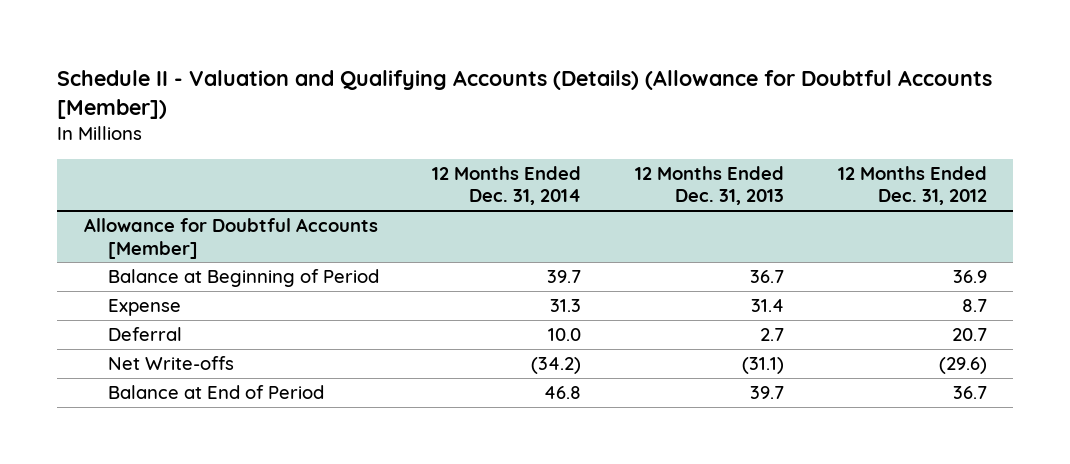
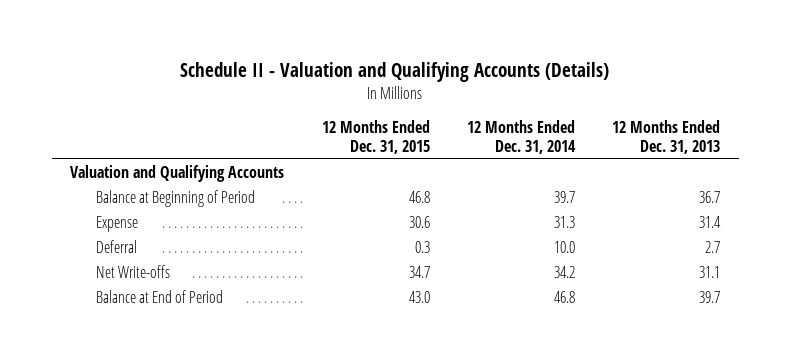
- Schedule II - Valuation and Qualifying Accounts (Details) (Allowance for Doubtful Accounts [Member])
+ Schedule II - Valuation and Qualifying Accounts (Details)
- | 12 Months Ended Dec. 31, 2014 | 12 Months Ended Dec. 31, 2013 | 12 Months Ended Dec. 31, 2012
+ | 12 Months Ended Dec. 31, 2015 | 12 Months Ended Dec. 31, 2014 | 12 Months Ended Dec. 31, 2013
- Allowance for Doubtful Accounts [Member]
+ Valuation and Qualifying Accounts
- Net Write-offs | (34.2) | (31.1) | (29.6)
+ Net Write-offs | 34.7 | 34.2 | 31.1

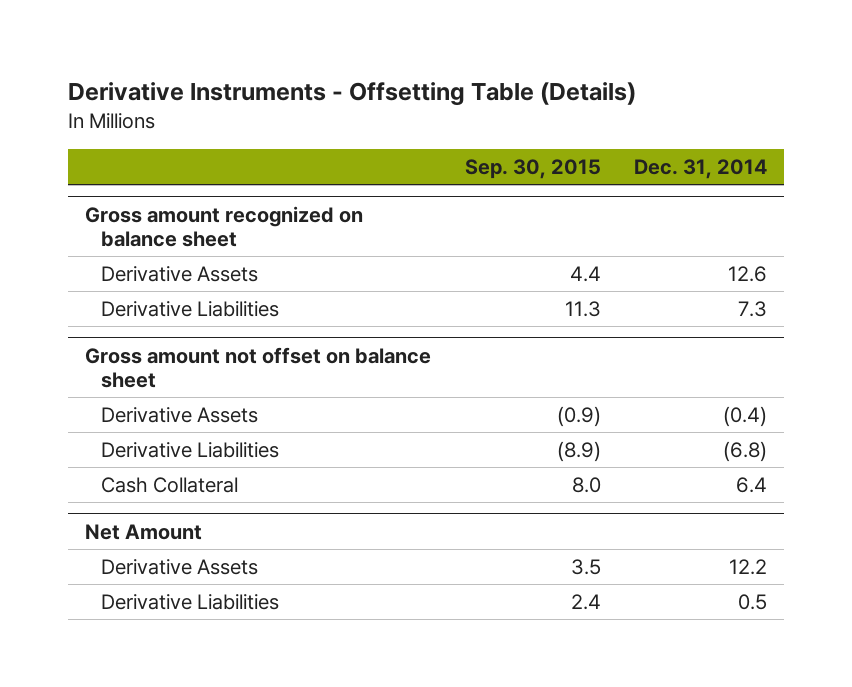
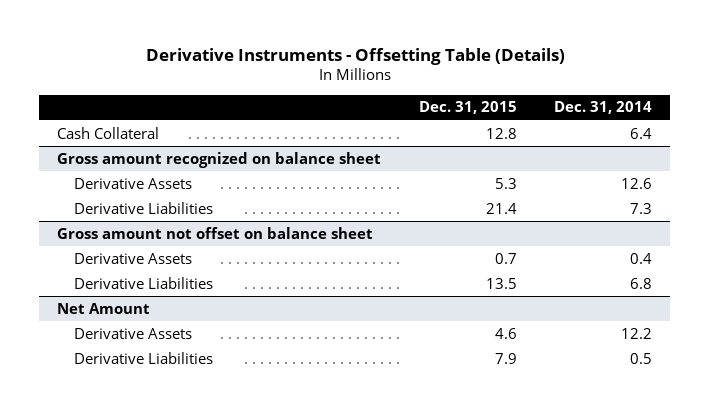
- | Sep. 30, 2015 | Dec. 31, 2014
+ | Dec. 31, 2015 | Dec. 31, 2014
+ Cash Collateral | 12.8 | 6.4
@ Gross amount not offset on balance sheet
- Derivative Assets | (0.9) | (0.4)
- Derivative Liabilities | (8.9) | (6.8)
- Cash Collateral | 8.0 | 6.4
+ Derivative Assets | 0.7 | 0.4
+ Derivative Liabilities | 13.5 | 6.8

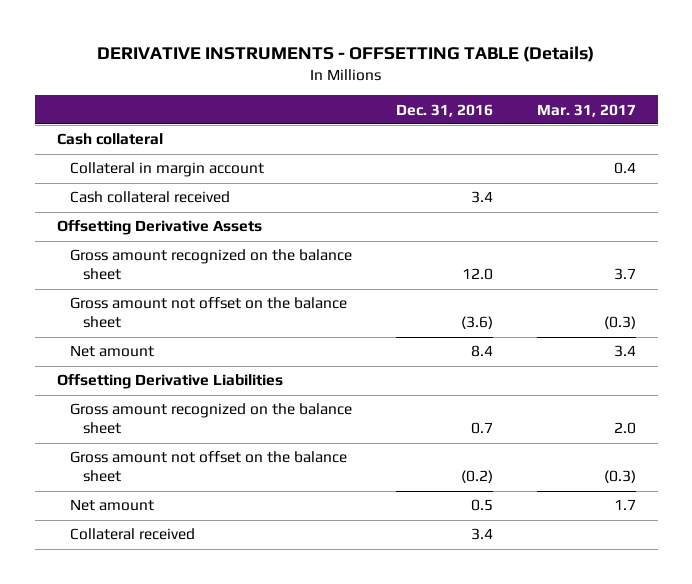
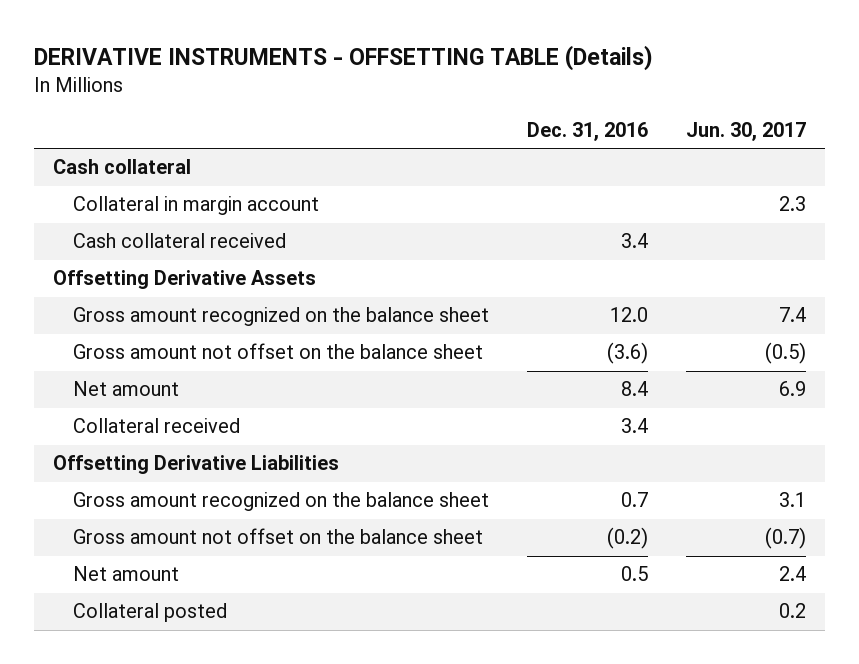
- | Dec. 31, 2016 | Mar. 31, 2017
+ | Dec. 31, 2016 | Jun. 30, 2017
moved up: Collateral received | 3.4 |
+ Collateral posted | | 0.2

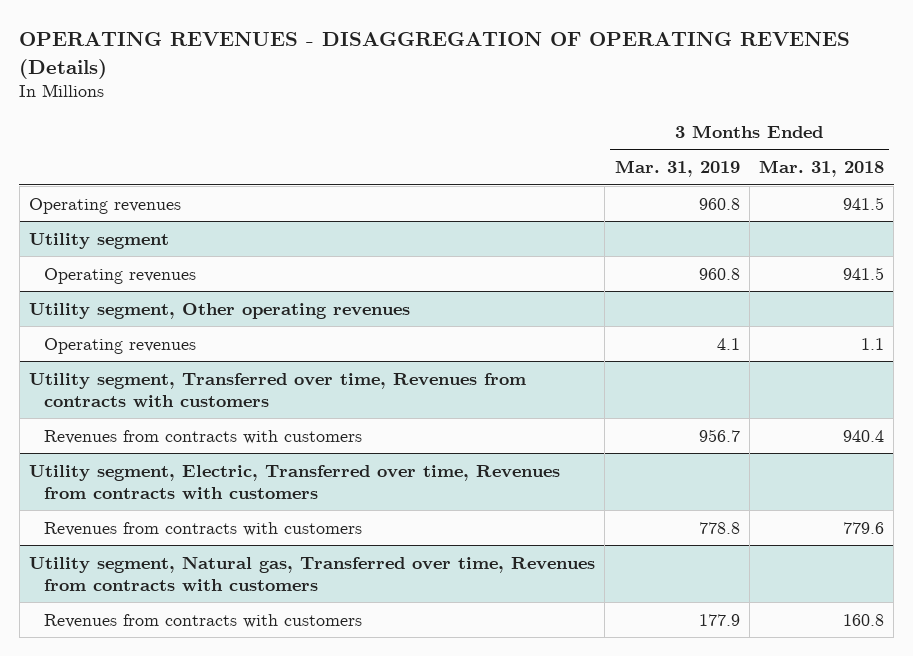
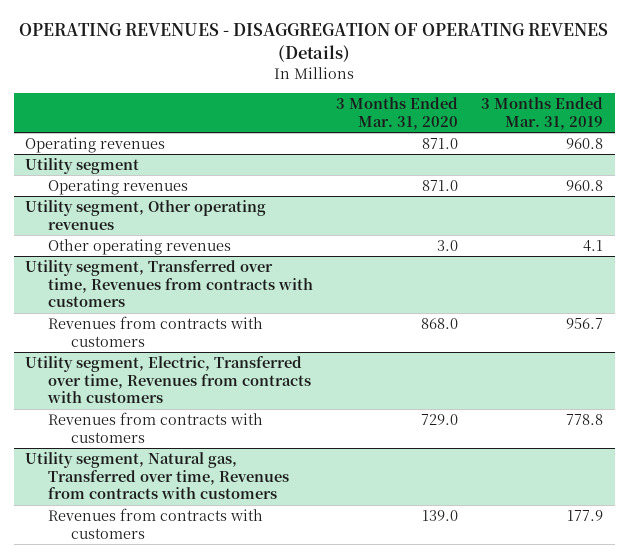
- | 3 Months Ended Mar. 31, 2019 | 3 Months Ended Mar. 31, 2018
+ | 3 Months Ended Mar. 31, 2020 | 3 Months Ended Mar. 31, 2019
@ Utility segment, Other operating revenues
- Operating revenues | 4.1 | 1.1
+ Other operating revenues | 3.0 | 4.1

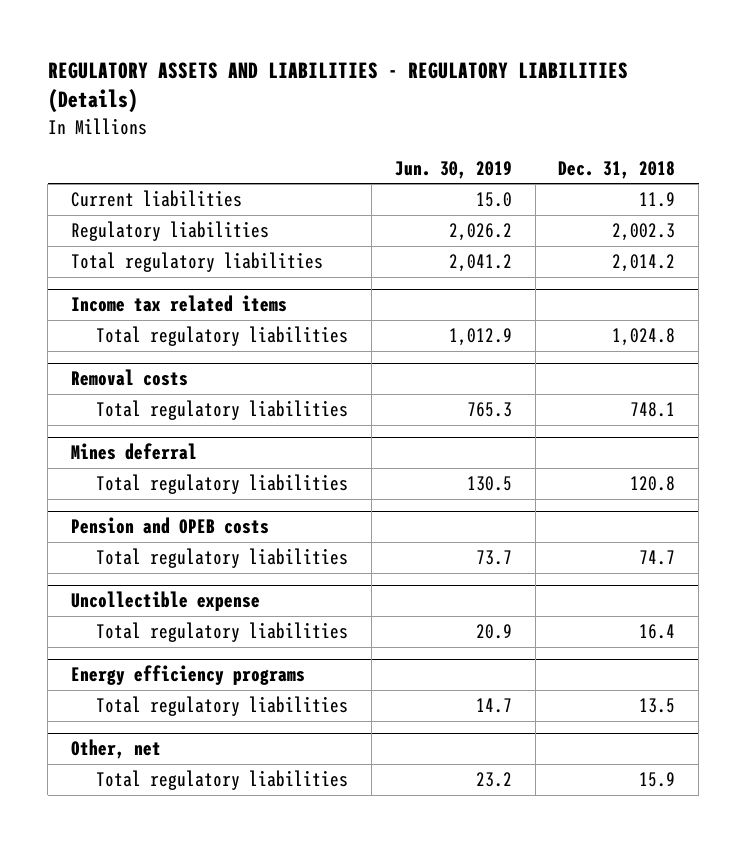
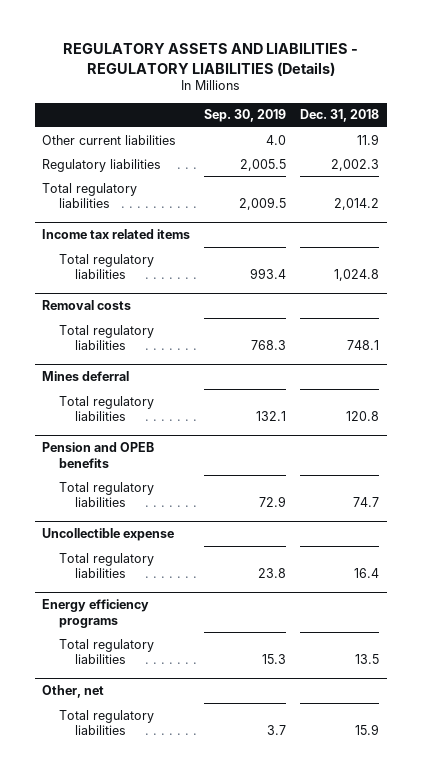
- | Jun. 30, 2019 | Dec. 31, 2018
+ | Sep. 30, 2019 | Dec. 31, 2018
- Current liabilities | 15.0 | 11.9
+ Other current liabilities | 4.0 | 11.9
- Pension and OPEB costs
+ Pension and OPEB benefits

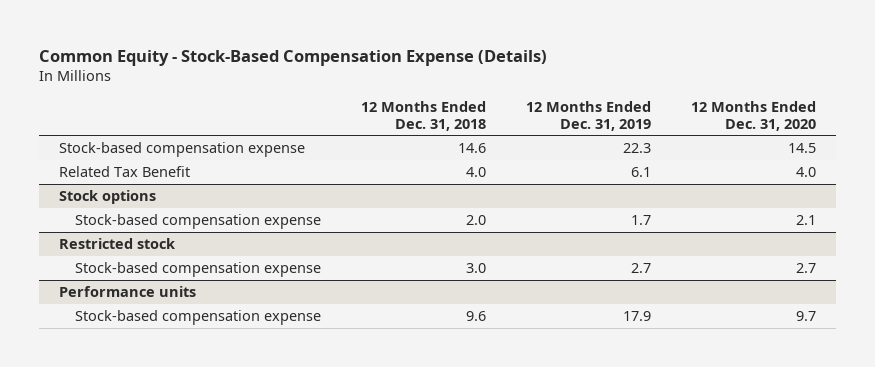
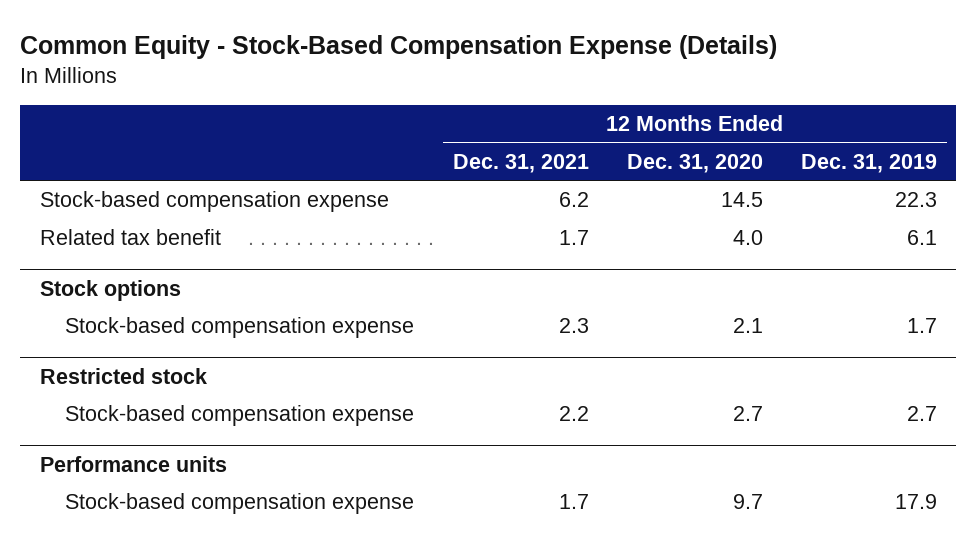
- | 12 Months Ended Dec. 31, 2018 | 12 Months Ended Dec. 31, 2019 | 12 Months Ended Dec. 31, 2020
+ | 12 Months Ended Dec. 31, 2021 | 12 Months Ended Dec. 31, 2020 | 12 Months Ended Dec. 31, 2019
- Related Tax Benefit | 4.0 | 6.1 | 4.0
+ Related tax benefit | 1.7 | 4.0 | 6.1

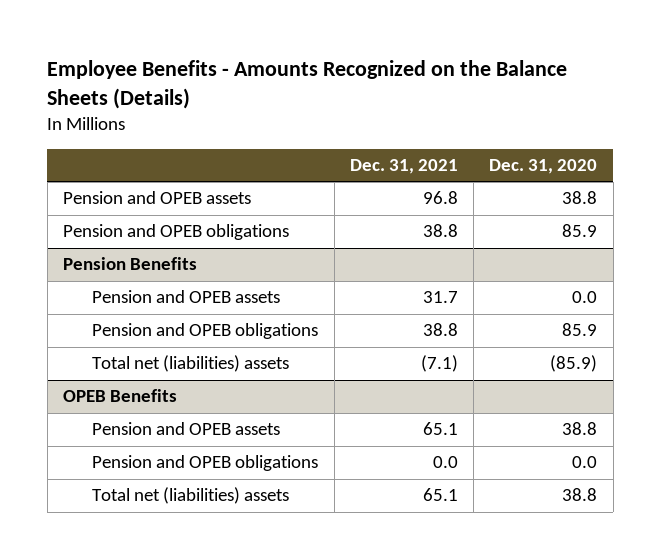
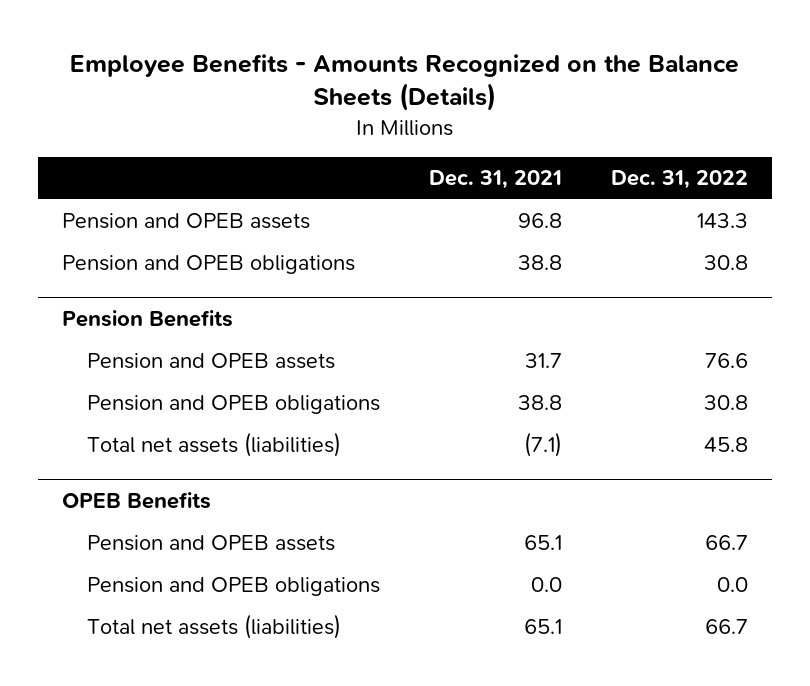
- | Dec. 31, 2021 | Dec. 31, 2020
+ | Dec. 31, 2021 | Dec. 31, 2022
@ Pension Benefits
- Total net (liabilities) assets | (7.1) | (85.9)
+ Total net assets (liabilities) | (7.1) | 45.8
@ OPEB Benefits
- Total net (liabilities) assets | 65.1 | 38.8
+ Total net assets (liabilities) | 65.1 | 66.7

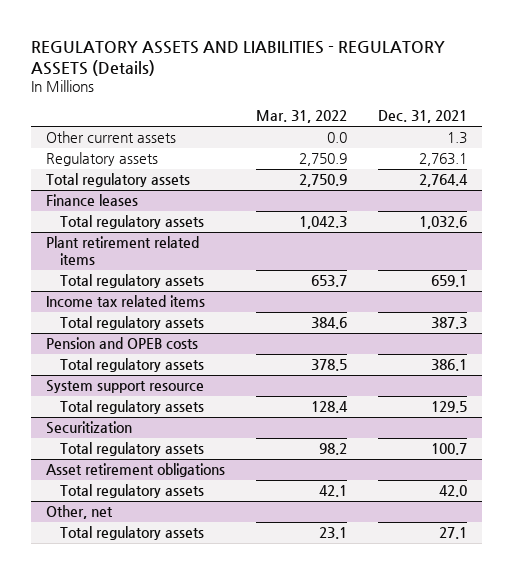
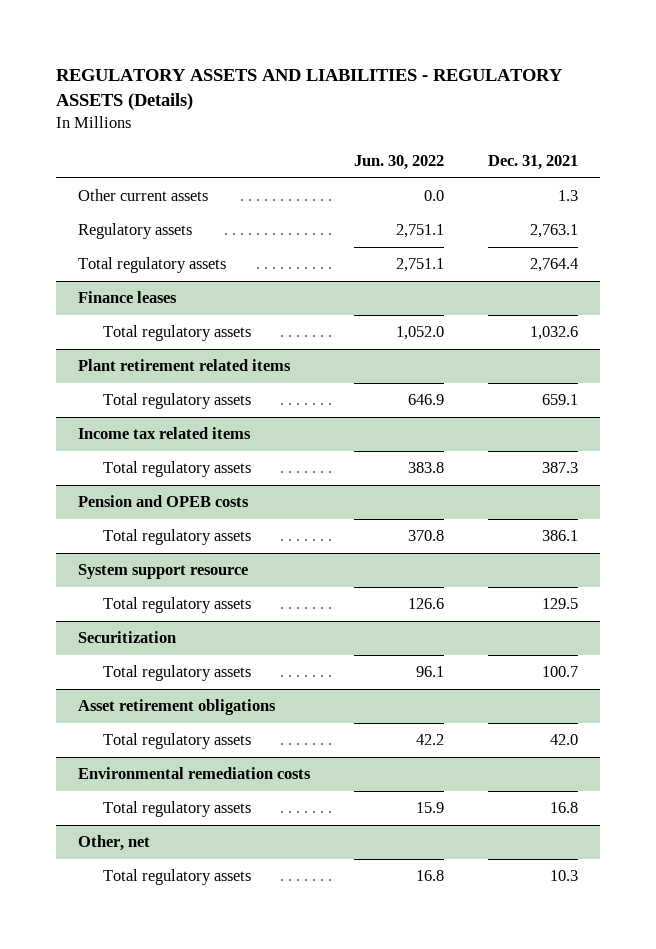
- | Mar. 31, 2022 | Dec. 31, 2021
+ | Jun. 30, 2022 | Dec. 31, 2021
+ Environmental remediation costs
+ Total regulatory assets | 15.9 | 16.8
@ Other, net
- Total regulatory assets | 23.1 | 27.1
+ Total regulatory assets | 16.8 | 10.3

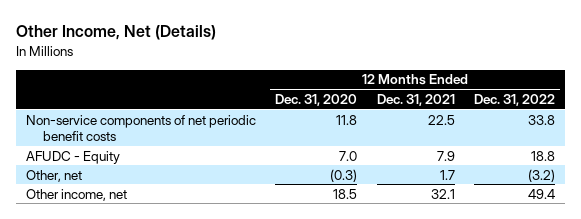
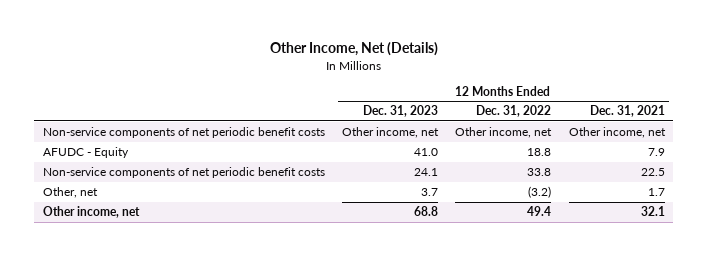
- | 12 Months Ended Dec. 31, 2020 | 12 Months Ended Dec. 31, 2021 | 12 Months Ended Dec. 31, 2022
+ | 12 Months Ended Dec. 31, 2023 | 12 Months Ended Dec. 31, 2022 | 12 Months Ended Dec. 31, 2021
+ Non-service components of net periodic benefit costs | Other income, net | Other income, net | Other income, net
moved down: Non-service components of net periodic benefit costs | 24.1 | 33.8 | 22.5

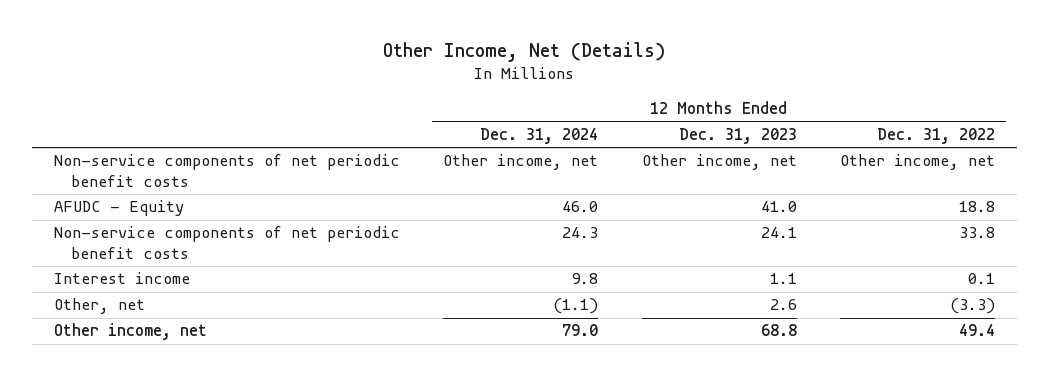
- | 12 Months Ended Dec. 31, 2023 | 12 Months Ended Dec. 31, 2022 | 12 Months Ended Dec. 31, 2021
+ | 12 Months Ended Dec. 31, 2024 | 12 Months Ended Dec. 31, 2023 | 12 Months Ended Dec. 31, 2022
- Other, net | 3.7 | (3.2) | 1.7
+ Interest income | 9.8 | 1.1 | 0.1
+ Other, net | (1.1) | 2.6 | (3.3)

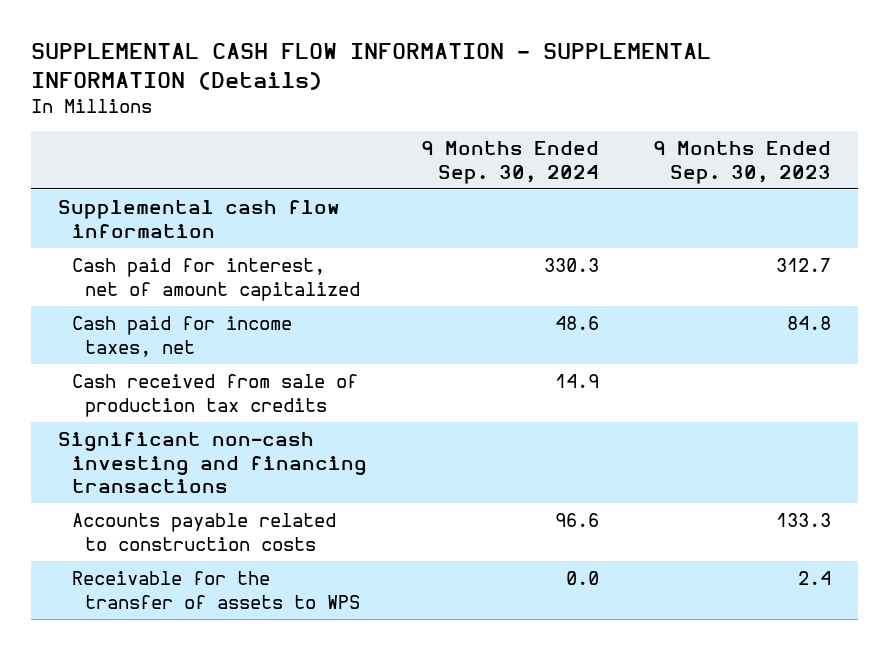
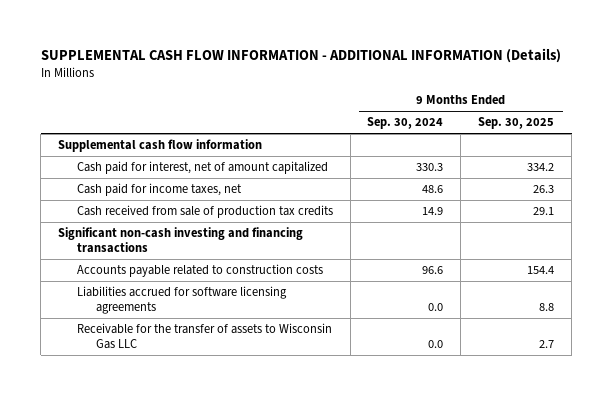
- SUPPLEMENTAL CASH FLOW INFORMATION - SUPPLEMENTAL INFORMATION (Details)
+ SUPPLEMENTAL CASH FLOW INFORMATION - ADDITIONAL INFORMATION (Details)
- | 9 Months Ended Sep. 30, 2024 | 9 Months Ended Sep. 30, 2023
+ | 9 Months Ended Sep. 30, 2024 | 9 Months Ended Sep. 30, 2025
- Receivable for the transfer of assets to WPS | 0.0 | 2.4
+ Liabilities accrued for software licensing agreements | 0.0 | 8.8
+ Receivable for the transfer of assets to Wisconsin Gas LLC | 0.0 | 2.7

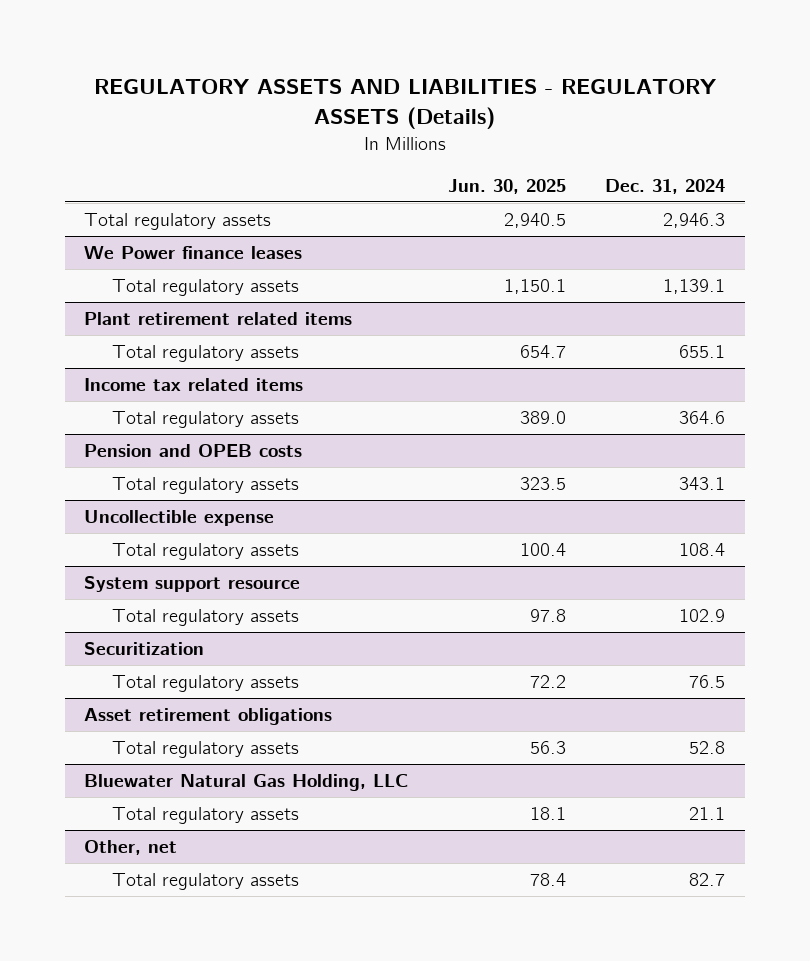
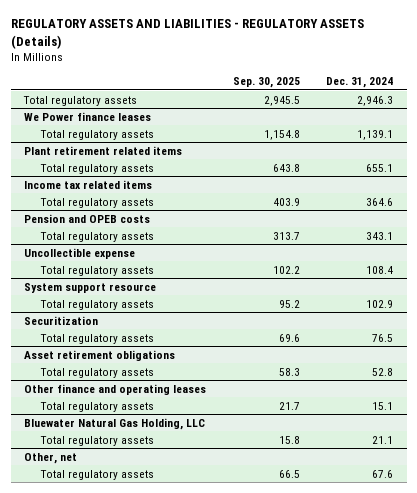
- | Jun. 30, 2025 | Dec. 31, 2024
+ | Sep. 30, 2025 | Dec. 31, 2024
+ Other finance and operating leases
+ Total regulatory assets | 21.7 | 15.1
@ Other, net
- Total regulatory assets | 78.4 | 82.7
+ Total regulatory assets | 66.5 | 67.6

